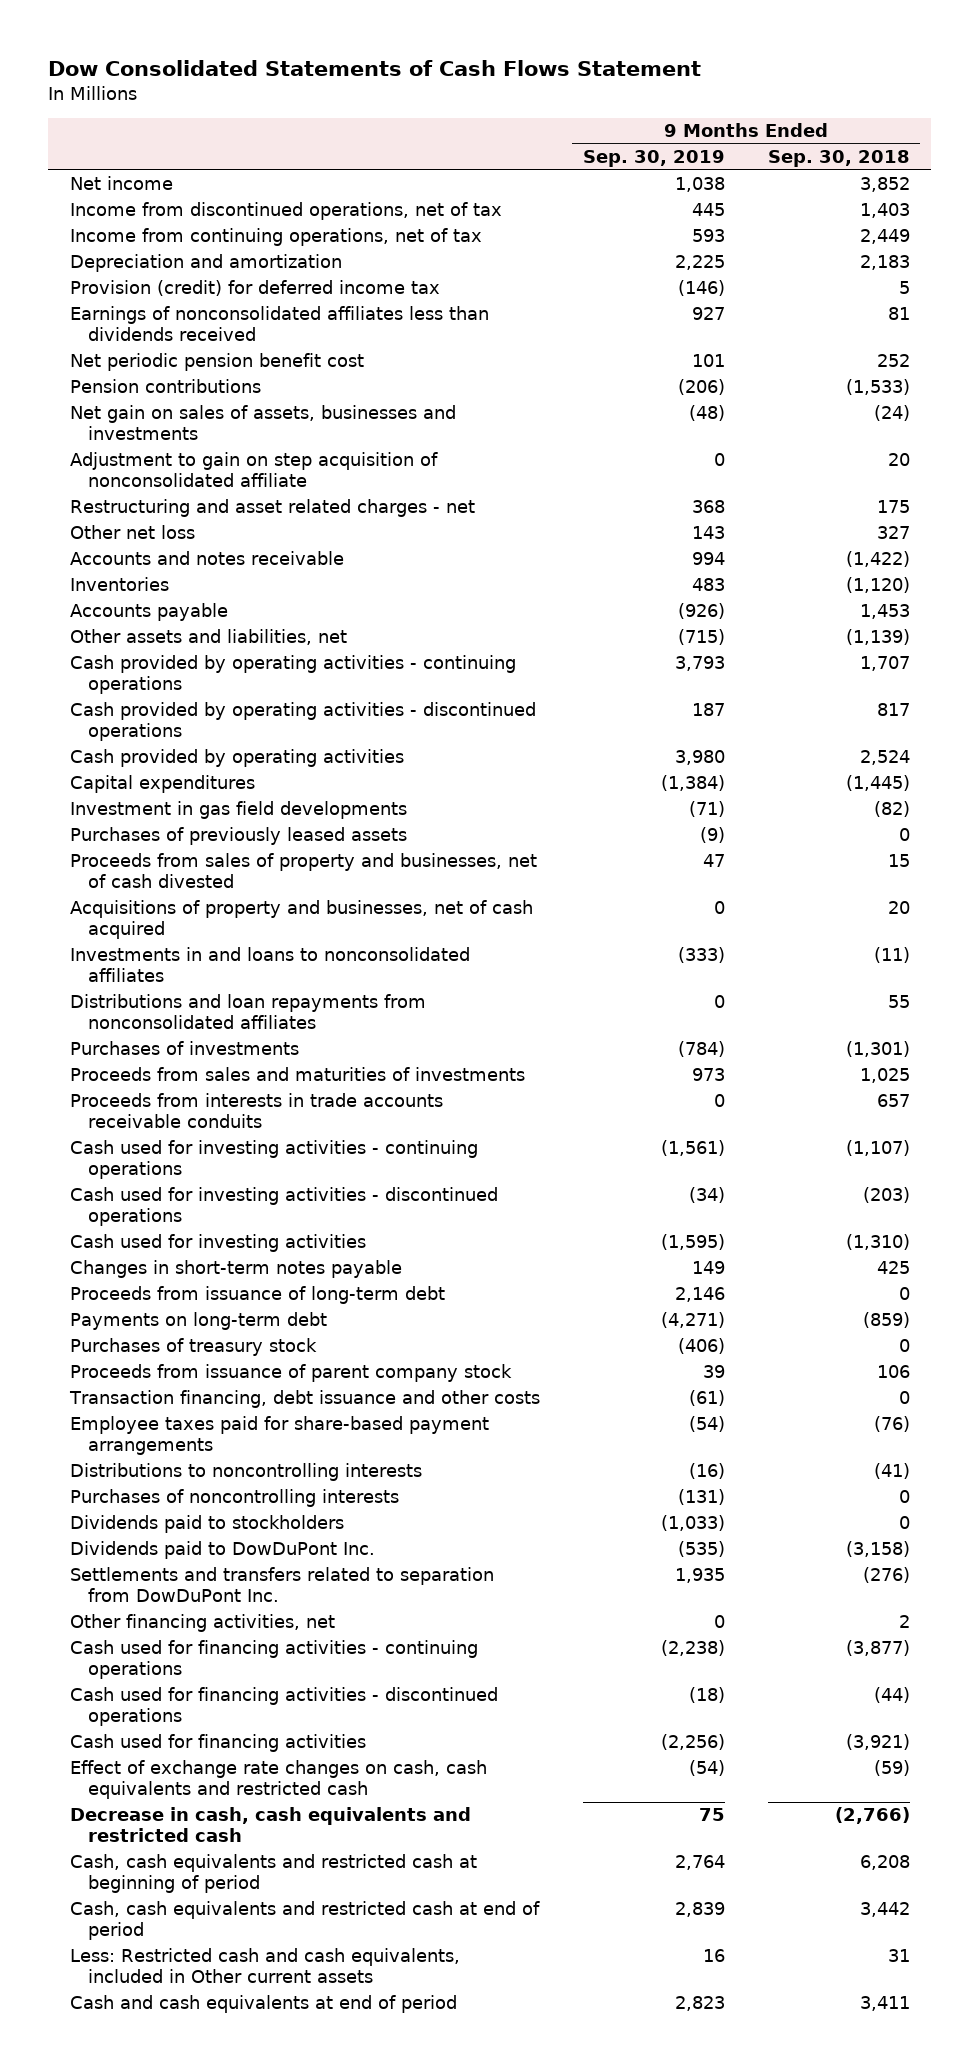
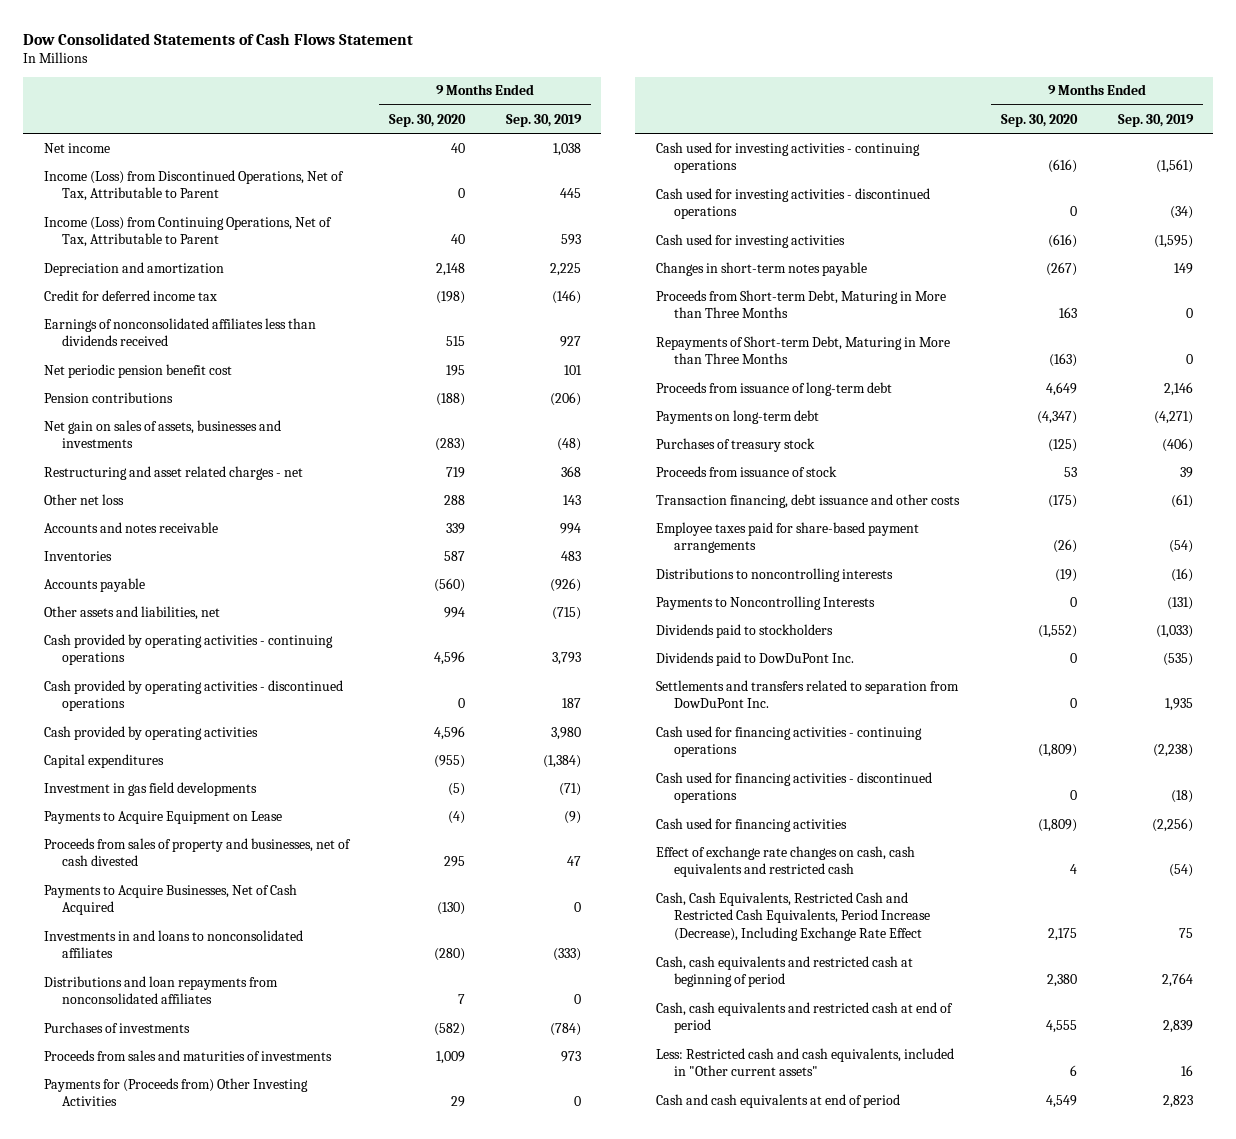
- | 9 Months Ended Sep. 30, 2019 | 9 Months Ended Sep. 30, 2018
+ | 9 Months Ended Sep. 30, 2020 | 9 Months Ended Sep. 30, 2019
- Income from discontinued operations, net of tax | 445 | 1,403
- Income from continuing operations, net of tax | 593 | 2,449
+ Income (Loss) from Discontinued Operations, Net of Tax, Attributable to Parent | 0 | 445
+ Income (Loss) from Continuing Operations, Net of Tax, Attributable to Parent | 40 | 593
- Provision (credit) for deferred income tax | (146) | 5
+ Credit for deferred income tax | (198) | (146)
- Adjustment to gain on step acquisition of nonconsolidated affiliate | 0 | 20
- Purchases of previously leased assets | (9) | 0
+ Payments to Acquire Equipment on Lease | (4) | (9)
- Acquisitions of property and businesses, net of cash acquired | 0 | 20
+ Payments to Acquire Businesses, Net of Cash Acquired | (130) | 0
- Proceeds from interests in trade accounts receivable conduits | 0 | 657
+ Payments for (Proceeds from) Other Investing Activities | 29 | 0
+ Proceeds from Short-term Debt, Maturing in More than Three Months | 163 | 0
+ Repayments of Short-term Debt, Maturing in More than Three Months | (163) | 0
- Proceeds from issuance of parent company stock | 39 | 106
+ Proceeds from issuance of stock | 53 | 39
- Purchases of noncontrolling interests | (131) | 0
+ Payments to Noncontrolling Interests | 0 | (131)
- Other financing activities, net | 0 | 2
- Decrease in cash, cash equivalents and restricted cash | 75 | (2,766)
+ Cash, Cash Equivalents, Restricted Cash and Restricted Cash Equivalents, Period Increase (Decrease), Including Exchange Rate Effect | 2,175 | 75
- Less: Restricted cash and cash equivalents, included in Other current assets | 16 | 31
+ Less: Restricted cash and cash equivalents, included in "Other current assets" | 6 | 16

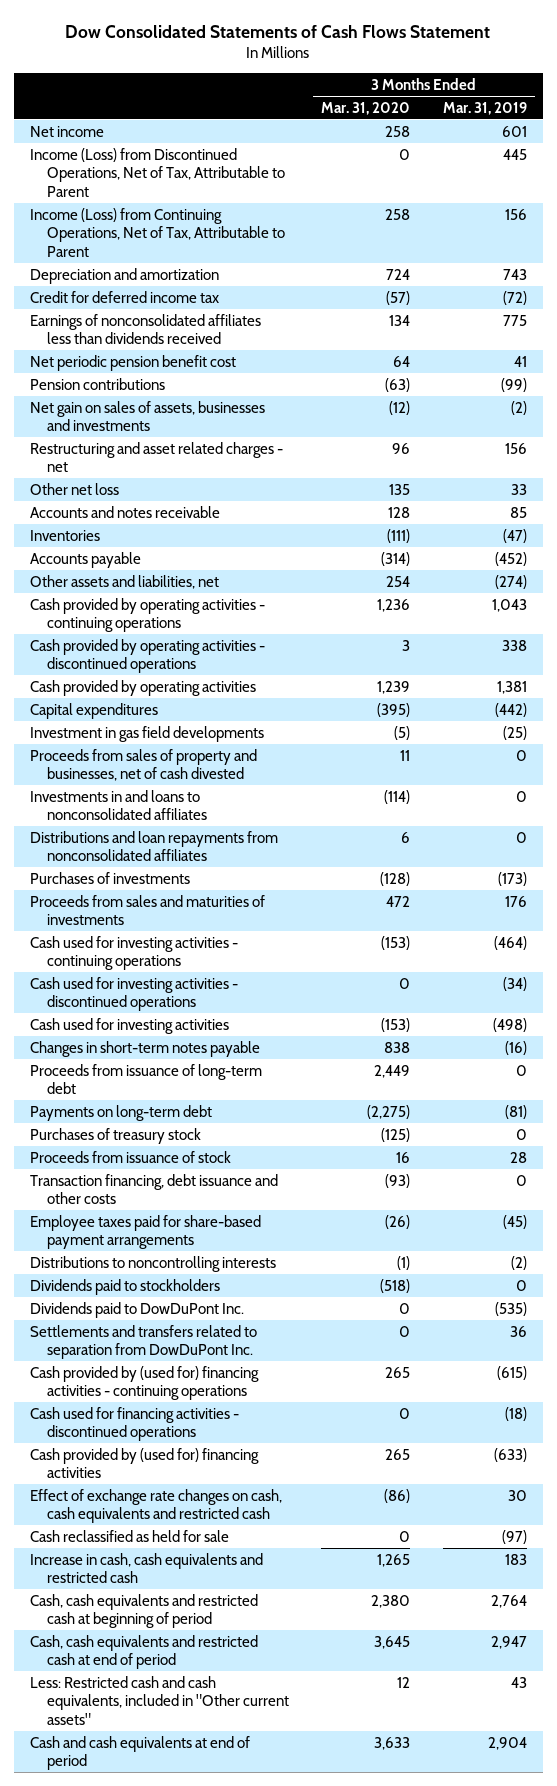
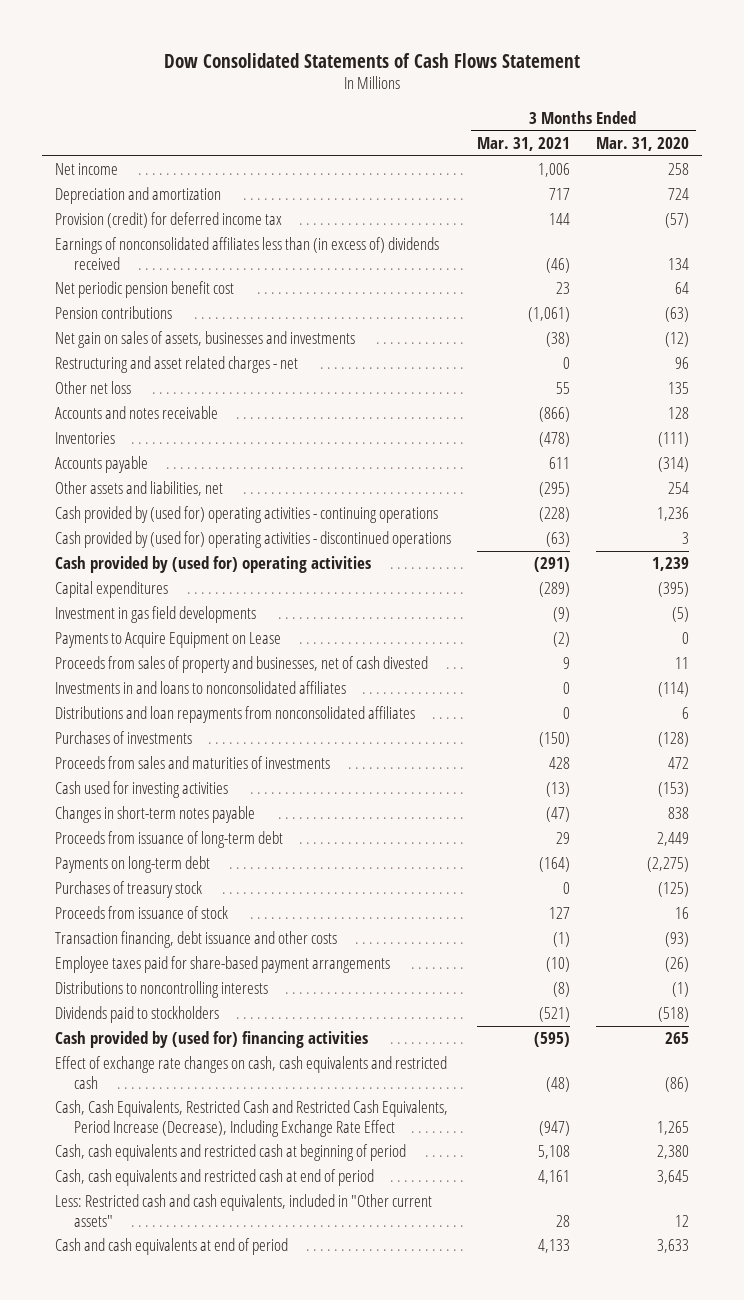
- | 3 Months Ended Mar. 31, 2020 | 3 Months Ended Mar. 31, 2019
+ | 3 Months Ended Mar. 31, 2021 | 3 Months Ended Mar. 31, 2020
- Income (Loss) from Discontinued Operations, Net of Tax, Attributable to Parent | 0 | 445
- Income (Loss) from Continuing Operations, Net of Tax, Attributable to Parent | 258 | 156
- Credit for deferred income tax | (57) | (72)
- Earnings of nonconsolidated affiliates less than dividends received | 134 | 775
+ Provision (credit) for deferred income tax | 144 | (57)
+ Earnings of nonconsolidated affiliates less than (in excess of) dividends received | (46) | 134
- Cash provided by operating activities - continuing operations | 1,236 | 1,043
- Cash provided by operating activities - discontinued operations | 3 | 338
- Cash provided by operating activities | 1,239 | 1,381
+ Cash provided by (used for) operating activities - continuing operations | (228) | 1,236
+ Cash provided by (used for) operating activities - discontinued operations | (63) | 3
+ Cash provided by (used for) operating activities | (291) | 1,239
+ Payments to Acquire Equipment on Lease | (2) | 0
- Cash used for investing activities - continuing operations | (153) | (464)
- Cash used for investing activities - discontinued operations | 0 | (34)
- Dividends paid to DowDuPont Inc. | 0 | (535)
- Settlements and transfers related to separation from DowDuPont Inc. | 0 | 36
- Cash provided by (used for) financing activities - continuing operations | 265 | (615)
- Cash used for financing activities - discontinued operations | 0 | (18)
- Cash reclassified as held for sale | 0 | (97)
- Increase in cash, cash equivalents and restricted cash | 1,265 | 183
+ Cash, Cash Equivalents, Restricted Cash and Restricted Cash Equivalents, Period Increase (Decrease), Including Exchange Rate Effect | (947) | 1,265

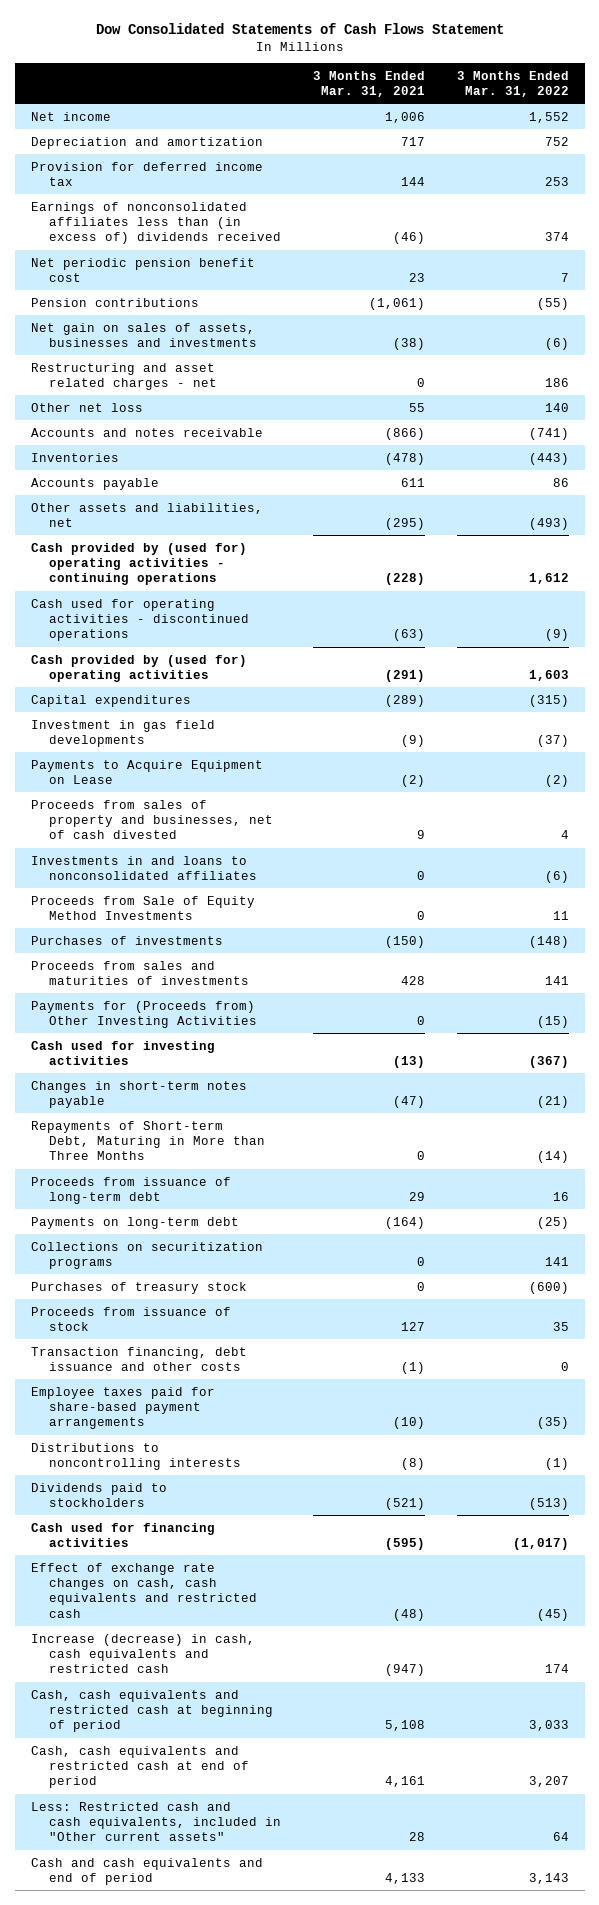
- | 3 Months Ended Mar. 31, 2021 | 3 Months Ended Mar. 31, 2020
+ | 3 Months Ended Mar. 31, 2021 | 3 Months Ended Mar. 31, 2022
- Provision (credit) for deferred income tax | 144 | (57)
+ Provision for deferred income tax | 144 | 253
- Cash provided by (used for) operating activities - discontinued operations | (63) | 3
+ Cash used for operating activities - discontinued operations | (63) | (9)
- Distributions and loan repayments from nonconsolidated affiliates | 0 | 6
+ Proceeds from Sale of Equity Method Investments | 0 | 11
+ Payments for (Proceeds from) Other Investing Activities | 0 | (15)
+ Repayments of Short-term Debt, Maturing in More than Three Months | 0 | (14)
+ Collections on securitization programs | 0 | 141
- Cash provided by (used for) financing activities | (595) | 265
+ Cash used for financing activities | (595) | (1,017)
- Cash, Cash Equivalents, Restricted Cash and Restricted Cash Equivalents, Period Increase (Decrease), Including Exchange Rate Effect | (947) | 1,265
+ Increase (decrease) in cash, cash equivalents and restricted cash | (947) | 174
- Cash and cash equivalents at end of period | 4,133 | 3,633
+ Cash and cash equivalents and end of period | 4,133 | 3,143

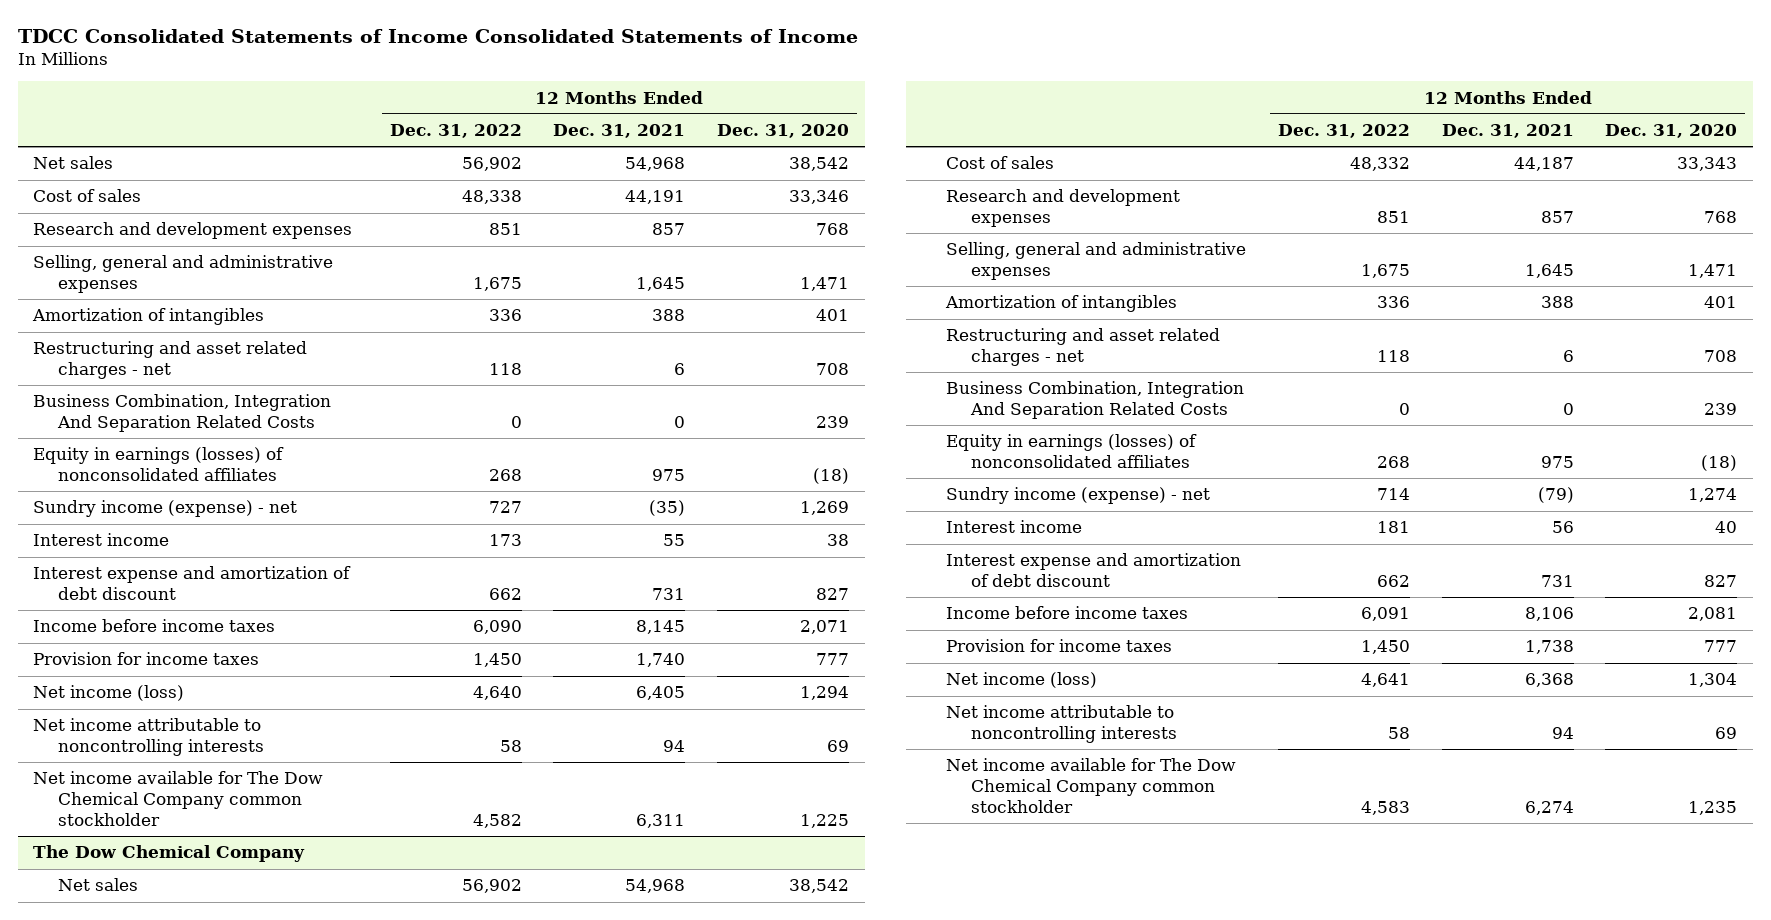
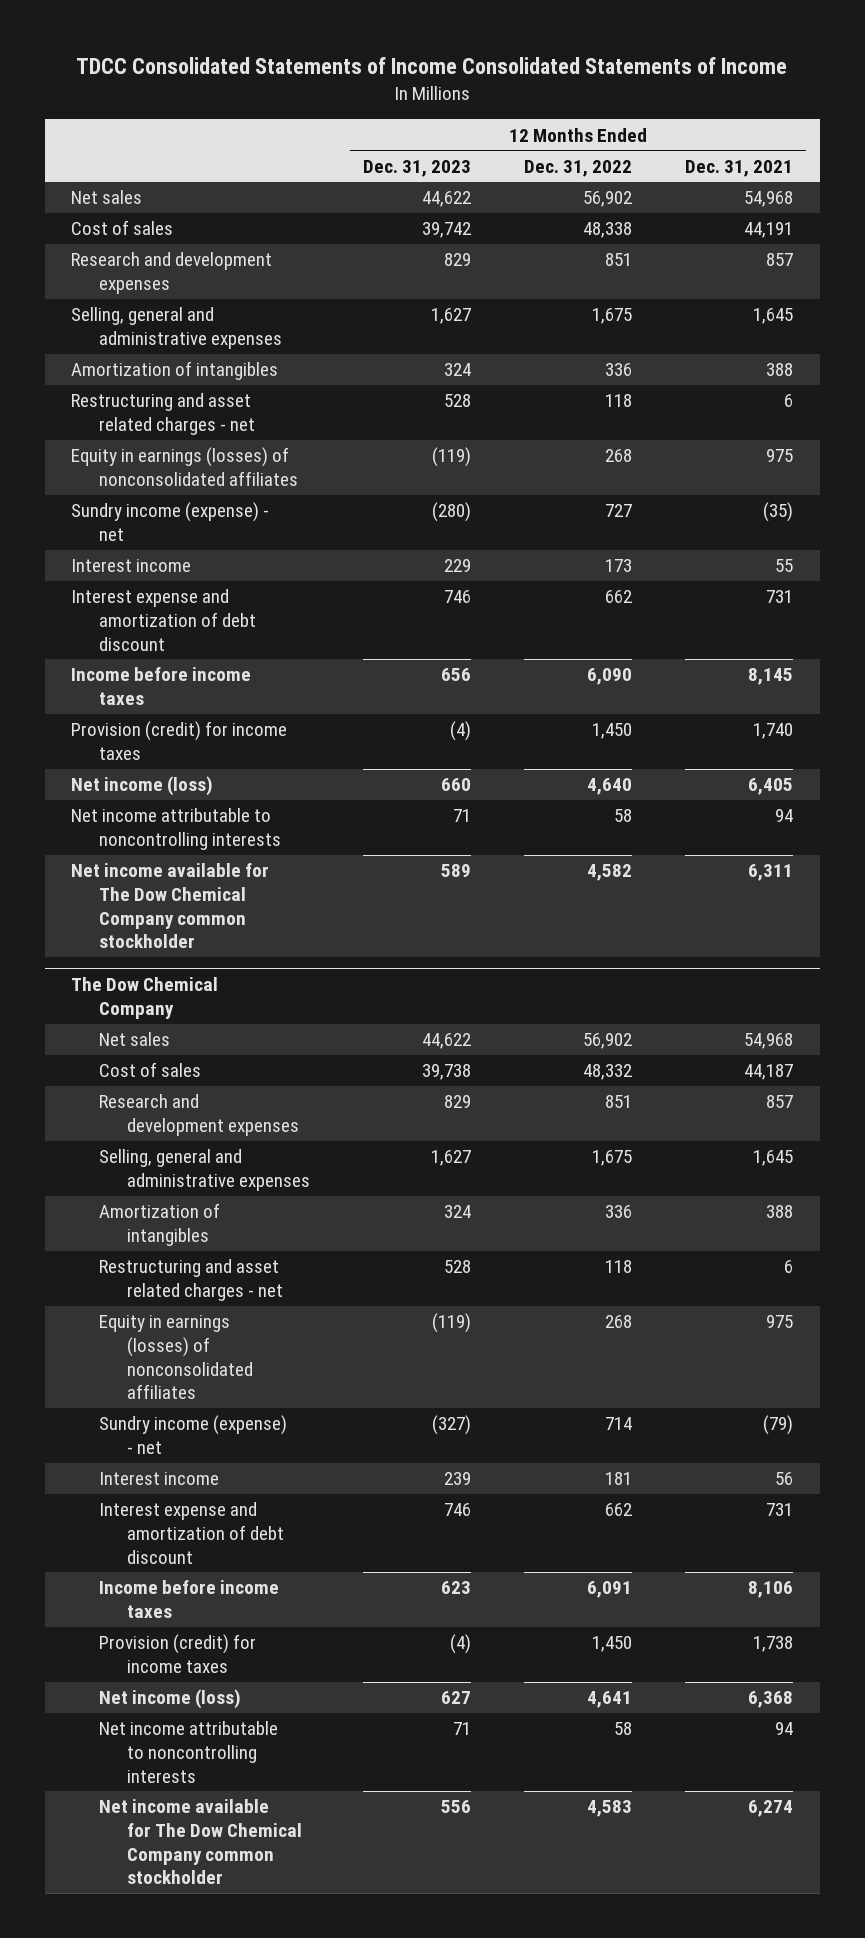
- | 12 Months Ended Dec. 31, 2022 | 12 Months Ended Dec. 31, 2021 | 12 Months Ended Dec. 31, 2020
+ | 12 Months Ended Dec. 31, 2023 | 12 Months Ended Dec. 31, 2022 | 12 Months Ended Dec. 31, 2021
- Business Combination, Integration And Separation Related Costs | 0 | 0 | 239
- Provision for income taxes | 1,450 | 1,740 | 777
+ Provision (credit) for income taxes | (4) | 1,450 | 1,740
@ The Dow Chemical Company
- Business Combination, Integration And Separation Related Costs | 0 | 0 | 239
- Provision for income taxes | 1,450 | 1,738 | 777
+ Provision (credit) for income taxes | (4) | 1,450 | 1,738

